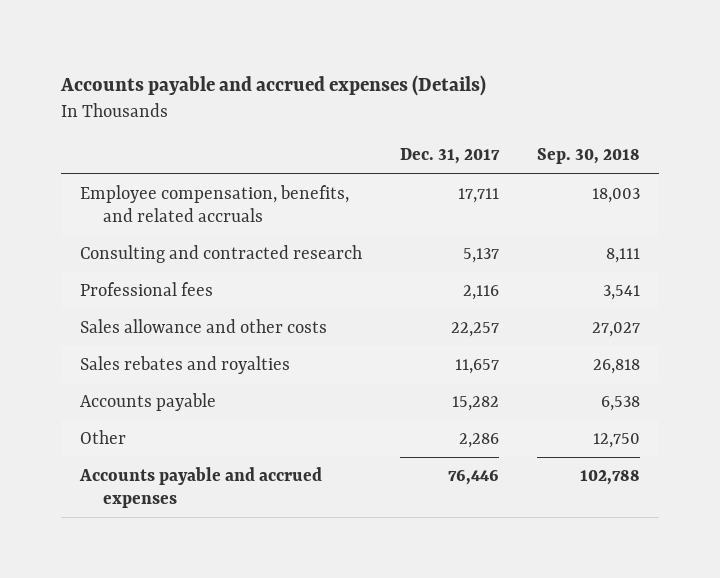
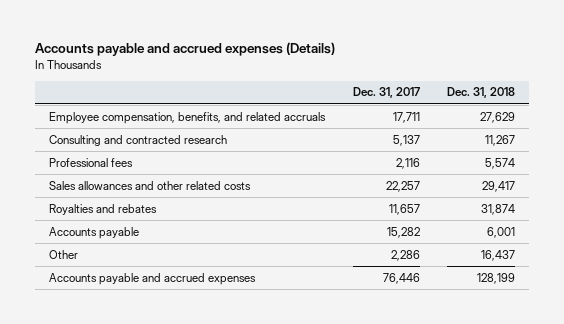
- | Dec. 31, 2017 | Sep. 30, 2018
+ | Dec. 31, 2017 | Dec. 31, 2018
- Sales allowance and other costs | 22,257 | 27,027
- Sales rebates and royalties | 11,657 | 26,818
+ Sales allowances and other related costs | 22,257 | 29,417
+ Royalties and rebates | 11,657 | 31,874

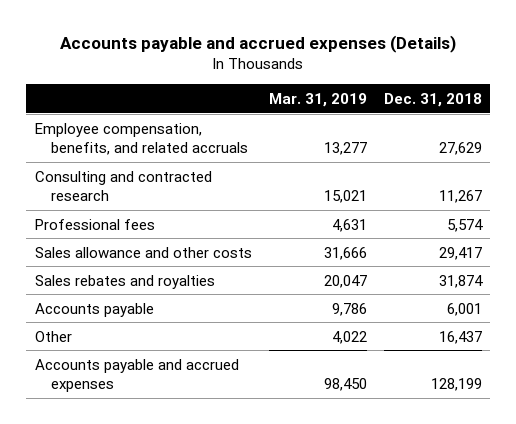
- | Dec. 31, 2017 | Dec. 31, 2018
+ | Mar. 31, 2019 | Dec. 31, 2018
- Sales allowances and other related costs | 22,257 | 29,417
- Royalties and rebates | 11,657 | 31,874
+ Sales allowance and other costs | 31,666 | 29,417
+ Sales rebates and royalties | 20,047 | 31,874

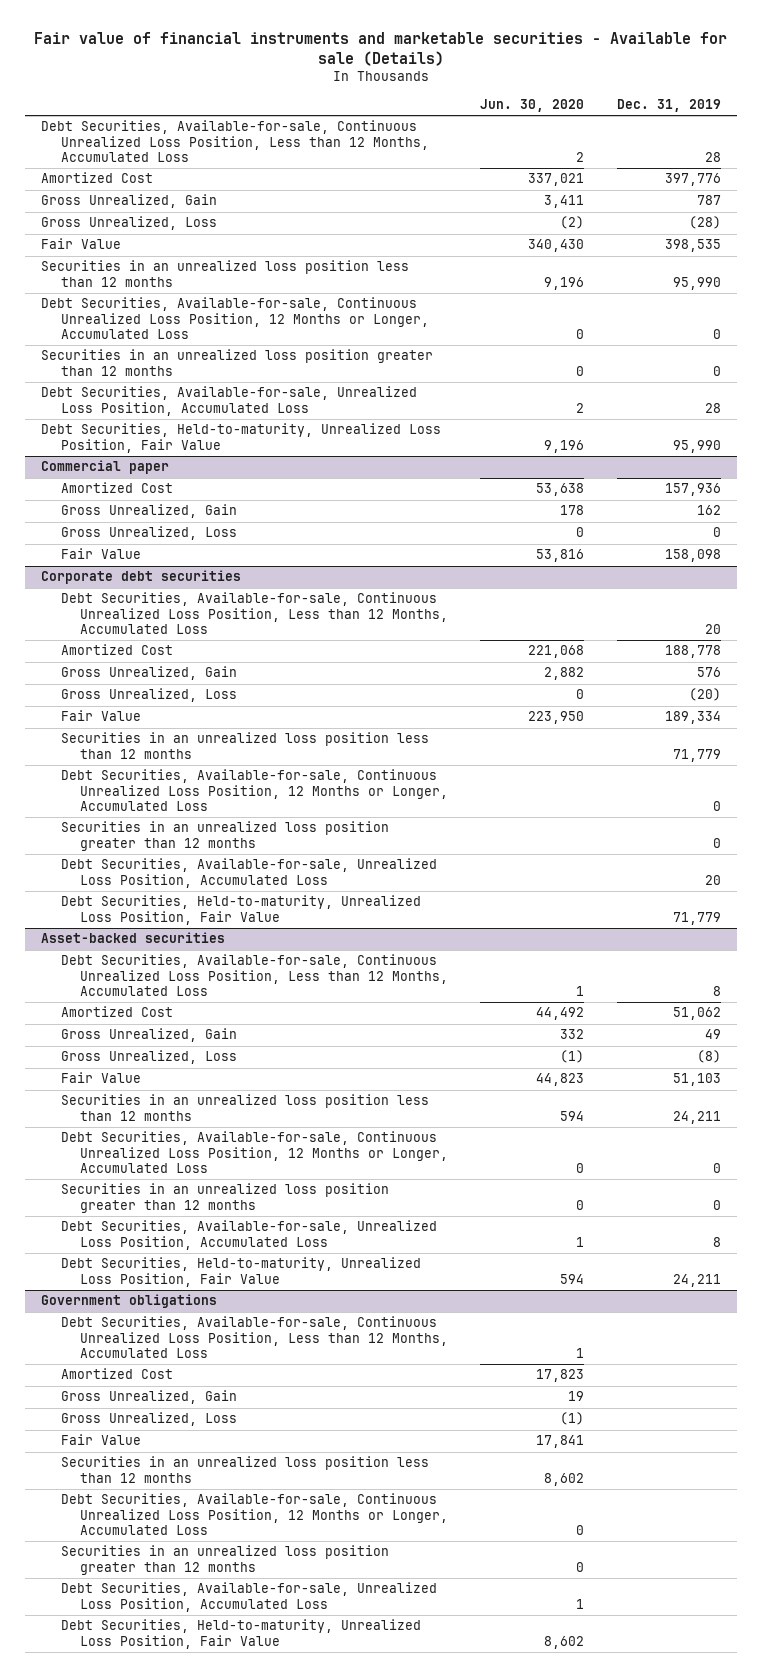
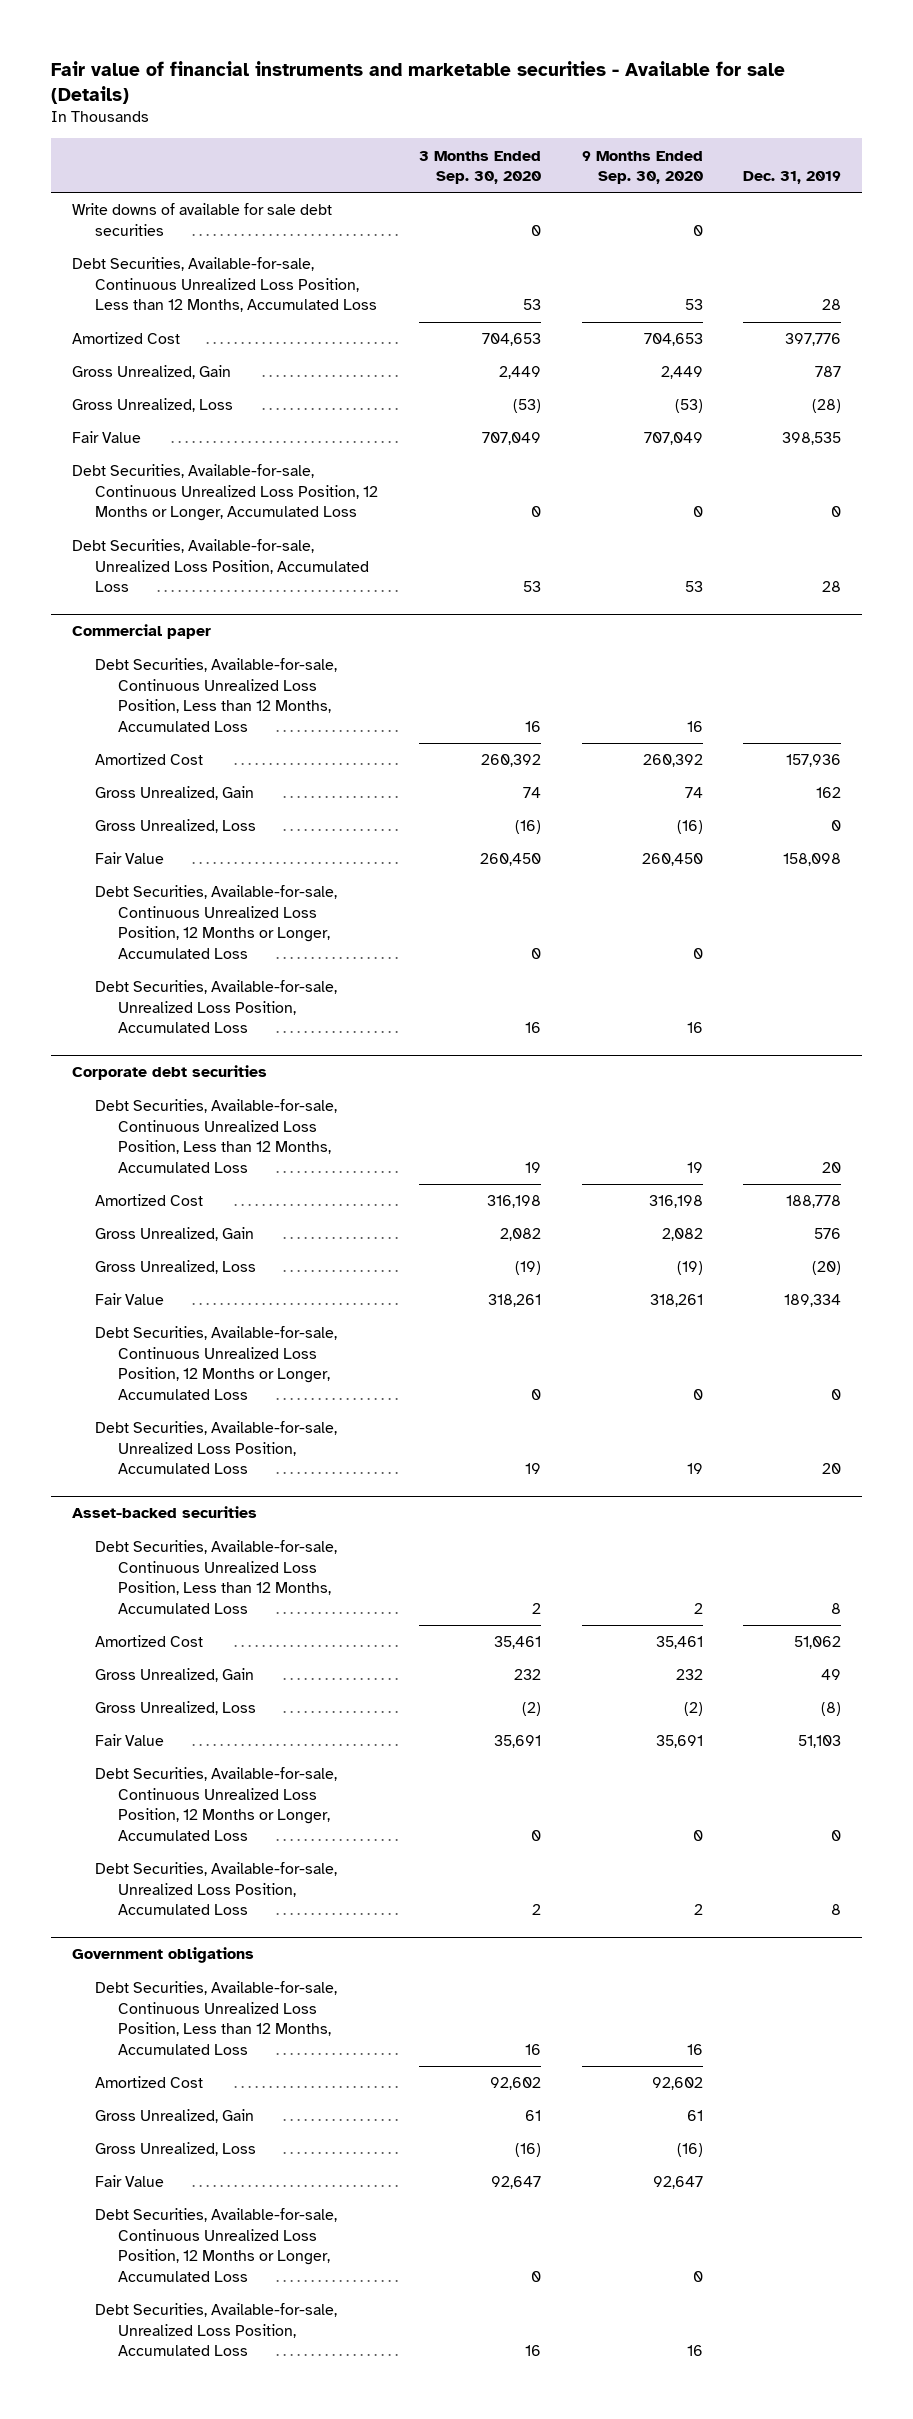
- | Jun. 30, 2020 | Dec. 31, 2019
+ | 3 Months Ended Sep. 30, 2020 | 9 Months Ended Sep. 30, 2020 | Dec. 31, 2019
+ Write downs of available for sale debt securities | 0 | 0 |
- Securities in an unrealized loss position less than 12 months | 9,196 | 95,990
- Securities in an unrealized loss position greater than 12 months | 0 | 0
- Debt Securities, Held-to-maturity, Unrealized Loss Position, Fair Value | 9,196 | 95,990
@ Commercial paper
+ Debt Securities, Available-for-sale, Continuous Unrealized Loss Position, Less than 12 Months, Accumulated Loss | 16 | 16 |
+ Debt Securities, Available-for-sale, Continuous Unrealized Loss Position, 12 Months or Longer, Accumulated Loss | 0 | 0 |
+ Debt Securities, Available-for-sale, Unrealized Loss Position, Accumulated Loss | 16 | 16 |
@ Corporate debt securities
- Securities in an unrealized loss position less than 12 months | | 71,779
- Securities in an unrealized loss position greater than 12 months | | 0
- Debt Securities, Held-to-maturity, Unrealized Loss Position, Fair Value | | 71,779
@ Asset-backed securities
- Securities in an unrealized loss position less than 12 months | 594 | 24,211
- Securities in an unrealized loss position greater than 12 months | 0 | 0
- Debt Securities, Held-to-maturity, Unrealized Loss Position, Fair Value | 594 | 24,211
@ Government obligations
- Securities in an unrealized loss position less than 12 months | 8,602 |
- Securities in an unrealized loss position greater than 12 months | 0 |
- Debt Securities, Held-to-maturity, Unrealized Loss Position, Fair Value | 8,602 |

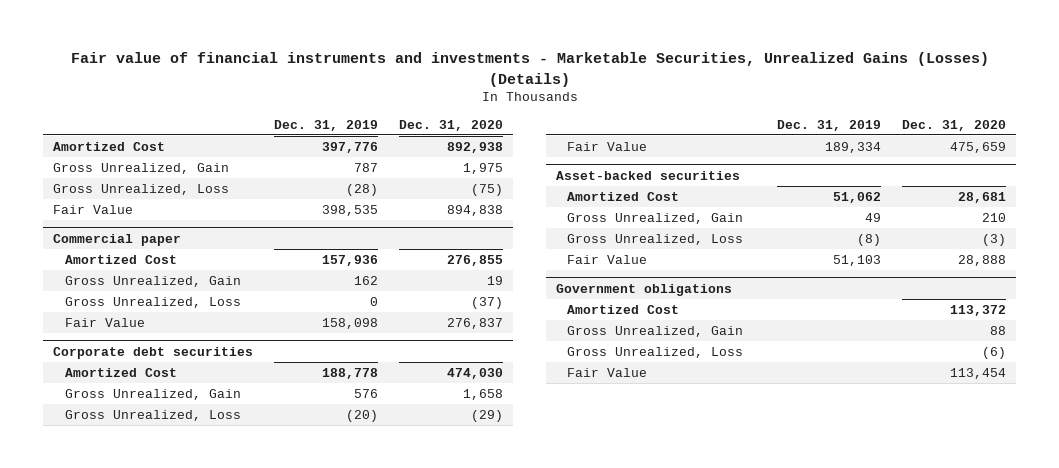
- Fair value of financial instruments and marketable securities - Available for sale (Details)
+ Fair value of financial instruments and investments - Marketable Securities, Unrealized Gains (Losses) (Details)
- | 3 Months Ended Sep. 30, 2020 | 9 Months Ended Sep. 30, 2020 | Dec. 31, 2019
+ | Dec. 31, 2019 | Dec. 31, 2020
- Write downs of available for sale debt securities | 0 | 0 |
- Debt Securities, Available-for-sale, Continuous Unrealized Loss Position, Less than 12 Months, Accumulated Loss | 53 | 53 | 28
- Debt Securities, Available-for-sale, Continuous Unrealized Loss Position, 12 Months or Longer, Accumulated Loss | 0 | 0 | 0
- Debt Securities, Available-for-sale, Unrealized Loss Position, Accumulated Loss | 53 | 53 | 28
@ Commercial paper
- Debt Securities, Available-for-sale, Continuous Unrealized Loss Position, Less than 12 Months, Accumulated Loss | 16 | 16 |
- Debt Securities, Available-for-sale, Continuous Unrealized Loss Position, 12 Months or Longer, Accumulated Loss | 0 | 0 |
- Debt Securities, Available-for-sale, Unrealized Loss Position, Accumulated Loss | 16 | 16 |
@ Corporate debt securities
- Debt Securities, Available-for-sale, Continuous Unrealized Loss Position, Less than 12 Months, Accumulated Loss | 19 | 19 | 20
- Debt Securities, Available-for-sale, Continuous Unrealized Loss Position, 12 Months or Longer, Accumulated Loss | 0 | 0 | 0
- Debt Securities, Available-for-sale, Unrealized Loss Position, Accumulated Loss | 19 | 19 | 20
@ Asset-backed securities
- Debt Securities, Available-for-sale, Continuous Unrealized Loss Position, Less than 12 Months, Accumulated Loss | 2 | 2 | 8
- Debt Securities, Available-for-sale, Continuous Unrealized Loss Position, 12 Months or Longer, Accumulated Loss | 0 | 0 | 0
- Debt Securities, Available-for-sale, Unrealized Loss Position, Accumulated Loss | 2 | 2 | 8
@ Government obligations
- Debt Securities, Available-for-sale, Continuous Unrealized Loss Position, Less than 12 Months, Accumulated Loss | 16 | 16 |
- Debt Securities, Available-for-sale, Continuous Unrealized Loss Position, 12 Months or Longer, Accumulated Loss | 0 | 0 |
- Debt Securities, Available-for-sale, Unrealized Loss Position, Accumulated Loss | 16 | 16 |

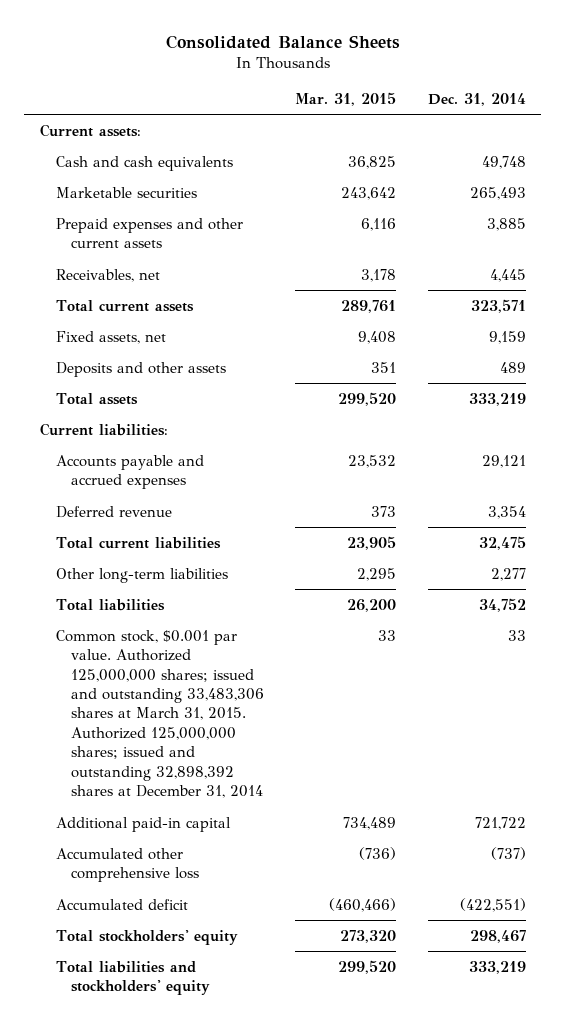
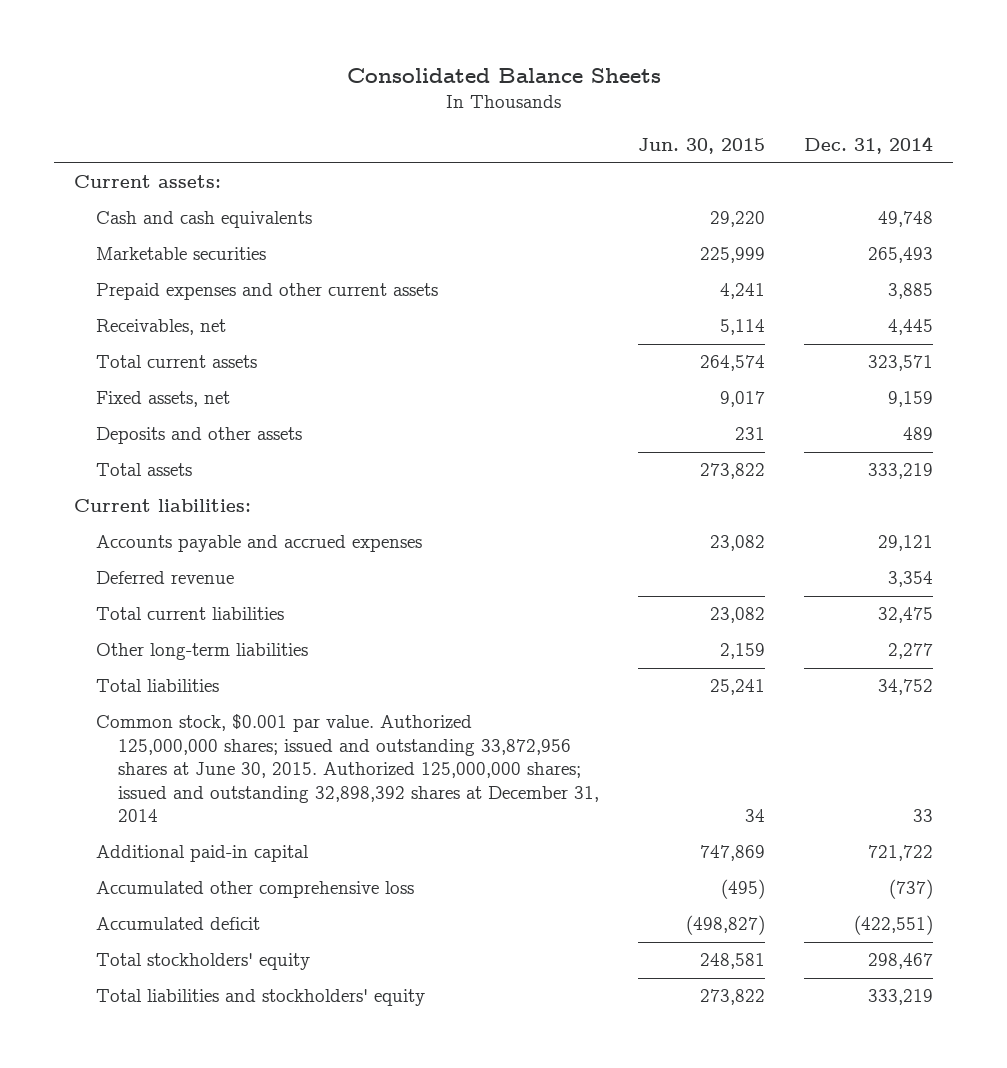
- | Mar. 31, 2015 | Dec. 31, 2014
+ | Jun. 30, 2015 | Dec. 31, 2014
- Common stock, $0.001 par value. Authorized 125,000,000 shares; issued and outstanding 33,483,306 shares at March 31, 2015. Authorized 125,000,000 shares; issued and outstanding 32,898,392 shares at December 31, 2014 | 33 | 33
+ Common stock, $0.001 par value. Authorized 125,000,000 shares; issued and outstanding 33,872,956 shares at June 30, 2015. Authorized 125,000,000 shares; issued and outstanding 32,898,392 shares at December 31, 2014 | 34 | 33

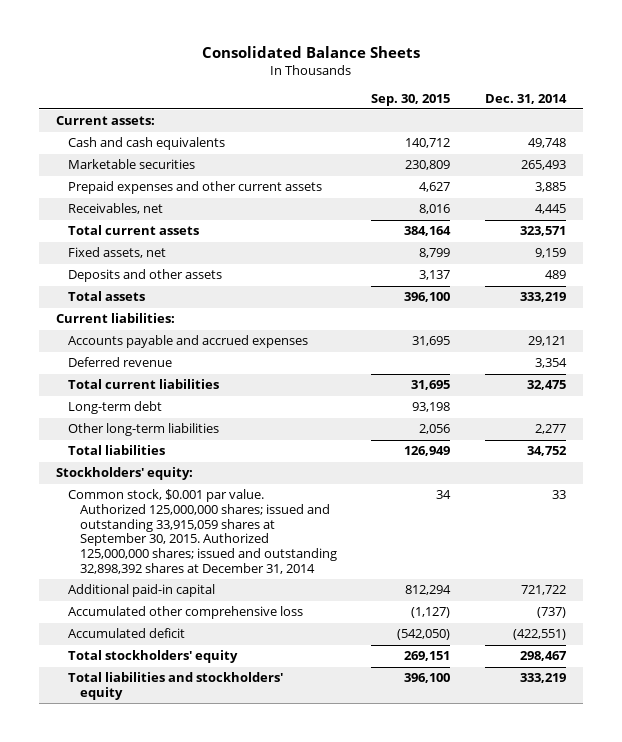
- | Jun. 30, 2015 | Dec. 31, 2014
+ | Sep. 30, 2015 | Dec. 31, 2014
+ Long-term debt | 93,198 |
- Common stock, $0.001 par value. Authorized 125,000,000 shares; issued and outstanding 33,872,956 shares at June 30, 2015. Authorized 125,000,000 shares; issued and outstanding 32,898,392 shares at December 31, 2014 | 34 | 33
+ Stockholders' equity:
+ Common stock, $0.001 par value. Authorized 125,000,000 shares; issued and outstanding 33,915,059 shares at September 30, 2015. Authorized 125,000,000 shares; issued and outstanding 32,898,392 shares at December 31, 2014 | 34 | 33

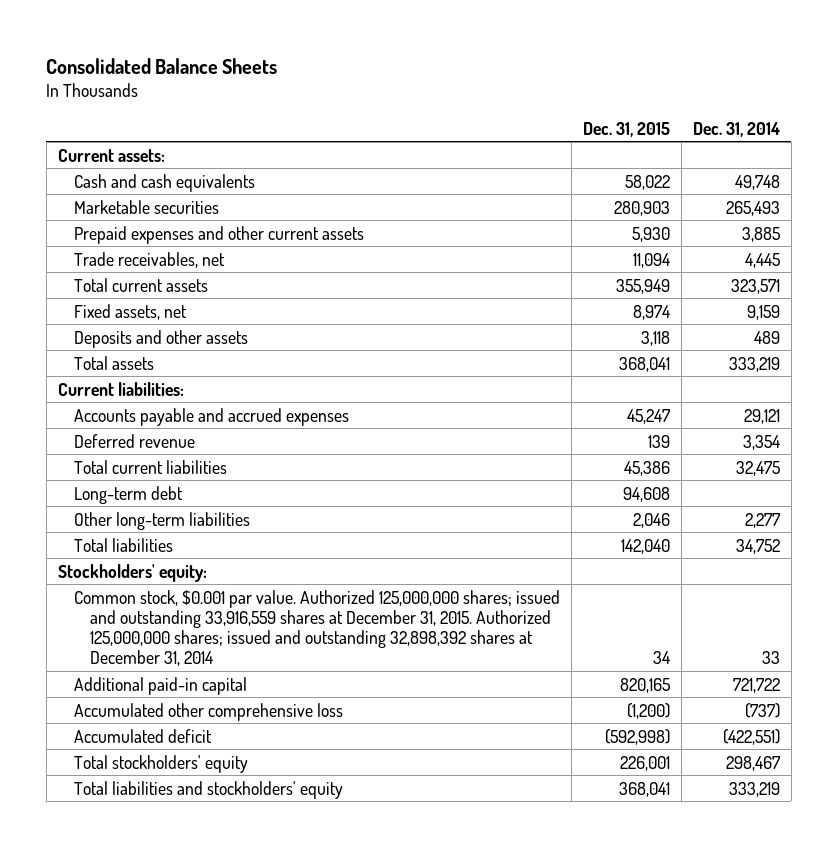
- | Sep. 30, 2015 | Dec. 31, 2014
+ | Dec. 31, 2015 | Dec. 31, 2014
- Receivables, net | 8,016 | 4,445
+ Trade receivables, net | 11,094 | 4,445
- Common stock, $0.001 par value. Authorized 125,000,000 shares; issued and outstanding 33,915,059 shares at September 30, 2015. Authorized 125,000,000 shares; issued and outstanding 32,898,392 shares at December 31, 2014 | 34 | 33
+ Common stock, $0.001 par value. Authorized 125,000,000 shares; issued and outstanding 33,916,559 shares at December 31, 2015. Authorized 125,000,000 shares; issued and outstanding 32,898,392 shares at December 31, 2014 | 34 | 33

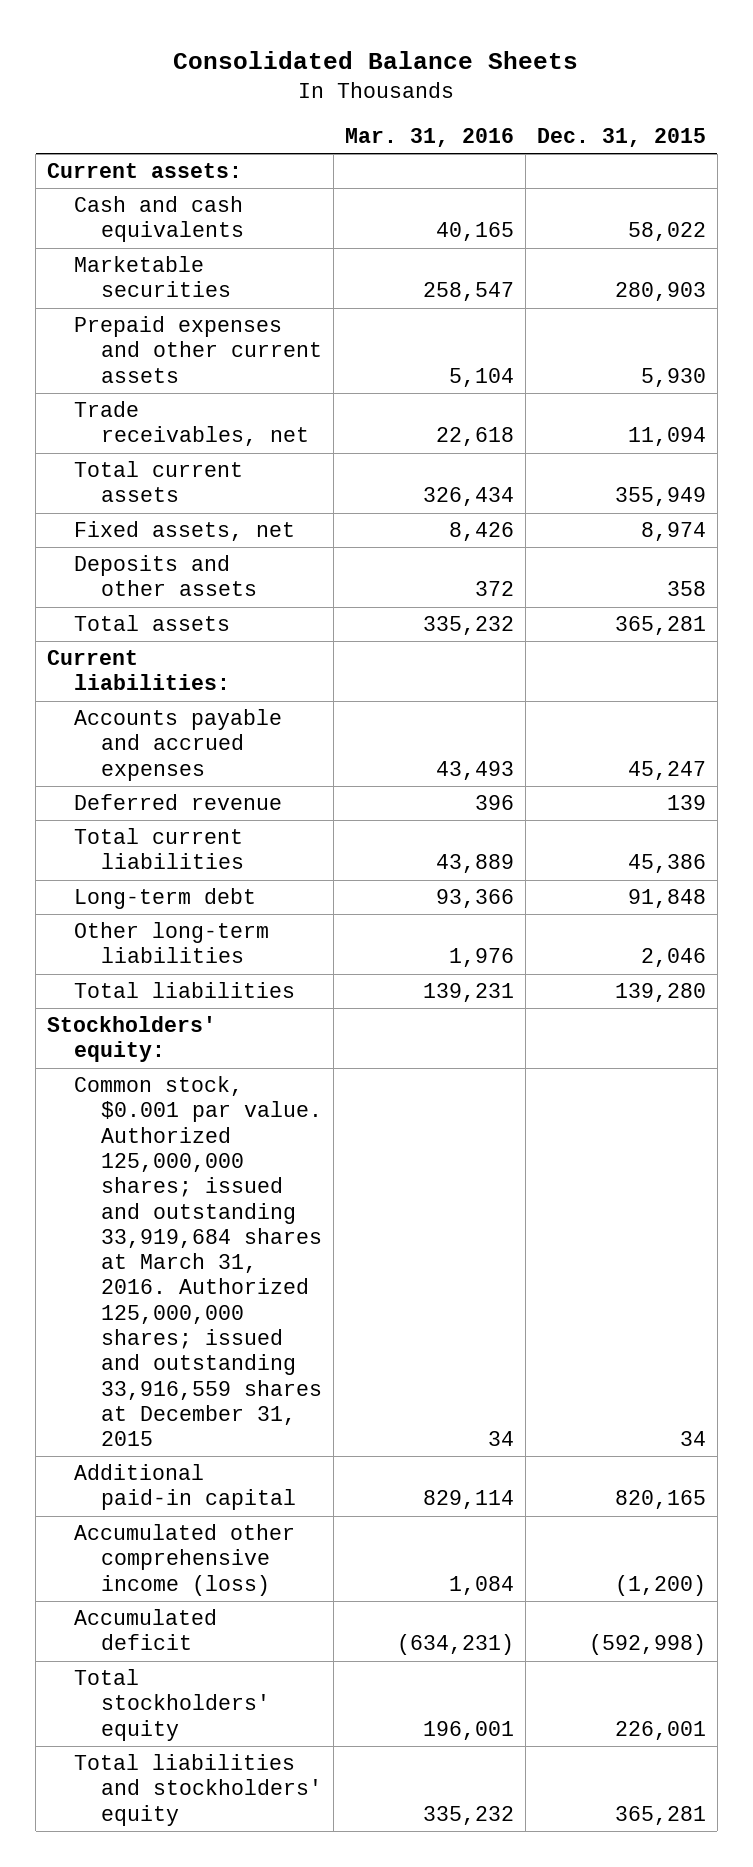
- | Dec. 31, 2015 | Dec. 31, 2014
+ | Mar. 31, 2016 | Dec. 31, 2015
- Deposits and other assets | 3,118 | 489
- Total assets | 368,041 | 333,219
+ Deposits and other assets | 372 | 358
+ Total assets | 335,232 | 365,281
- Long-term debt | 94,608 |
+ Long-term debt | 93,366 | 91,848
- Total liabilities | 142,040 | 34,752
+ Total liabilities | 139,231 | 139,280
- Common stock, $0.001 par value. Authorized 125,000,000 shares; issued and outstanding 33,916,559 shares at December 31, 2015. Authorized 125,000,000 shares; issued and outstanding 32,898,392 shares at December 31, 2014 | 34 | 33
+ Common stock, $0.001 par value. Authorized 125,000,000 shares; issued and outstanding 33,919,684 shares at March 31, 2016. Authorized 125,000,000 shares; issued and outstanding 33,916,559 shares at December 31, 2015 | 34 | 34
- Accumulated other comprehensive loss | (1,200) | (737)
+ Accumulated other comprehensive income (loss) | 1,084 | (1,200)
- Total liabilities and stockholders' equity | 368,041 | 333,219
+ Total liabilities and stockholders' equity | 335,232 | 365,281

